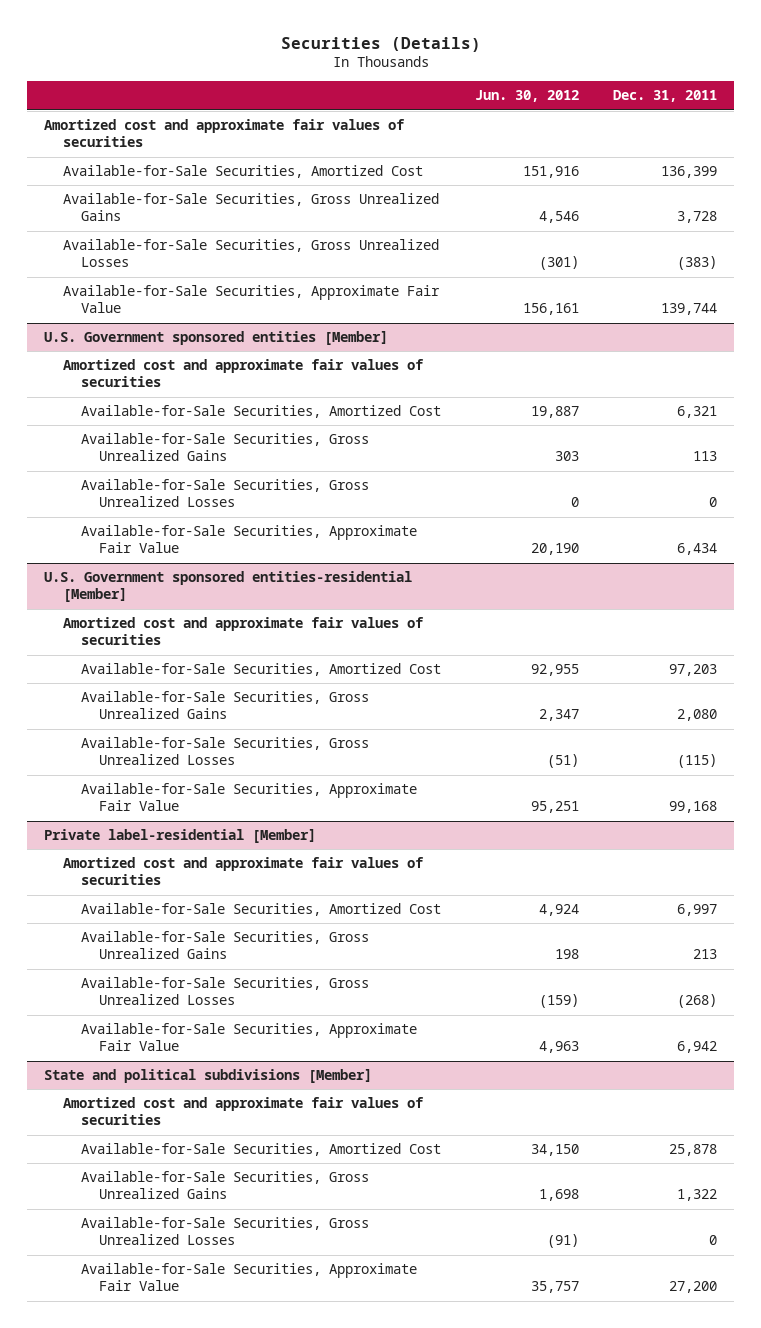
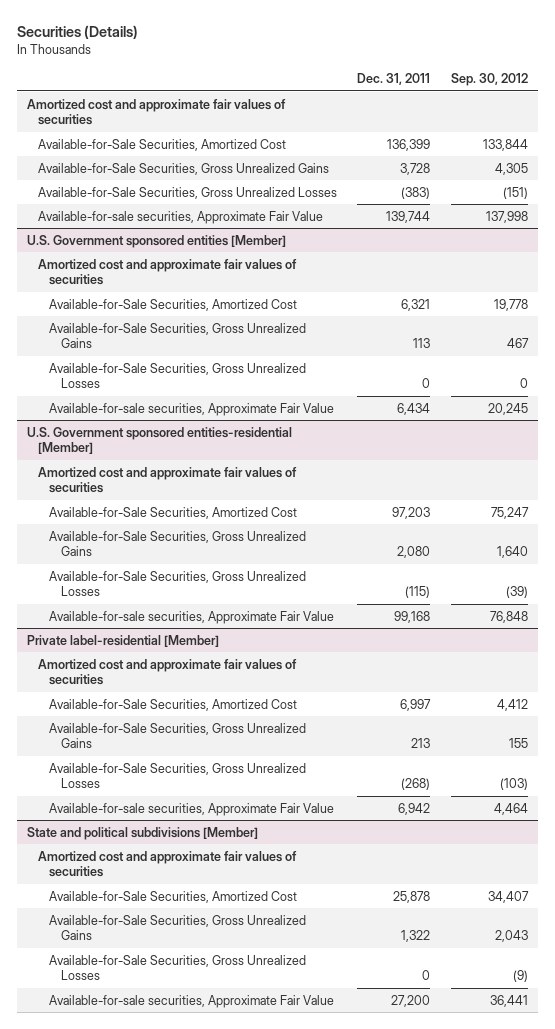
- | Jun. 30, 2012 | Dec. 31, 2011
+ | Dec. 31, 2011 | Sep. 30, 2012
- Available-for-Sale Securities, Approximate Fair Value | 156,161 | 139,744
+ Available-for-sale securities, Approximate Fair Value | 139,744 | 137,998
@ U.S. Government sponsored entities [Member]
- Available-for-Sale Securities, Approximate Fair Value | 20,190 | 6,434
+ Available-for-sale securities, Approximate Fair Value | 6,434 | 20,245
@ U.S. Government sponsored entities-residential [Member]
- Available-for-Sale Securities, Approximate Fair Value | 95,251 | 99,168
+ Available-for-sale securities, Approximate Fair Value | 99,168 | 76,848
@ Private label-residential [Member]
- Available-for-Sale Securities, Approximate Fair Value | 4,963 | 6,942
+ Available-for-sale securities, Approximate Fair Value | 6,942 | 4,464
@ State and political subdivisions [Member]
- Available-for-Sale Securities, Approximate Fair Value | 35,757 | 27,200
+ Available-for-sale securities, Approximate Fair Value | 27,200 | 36,441

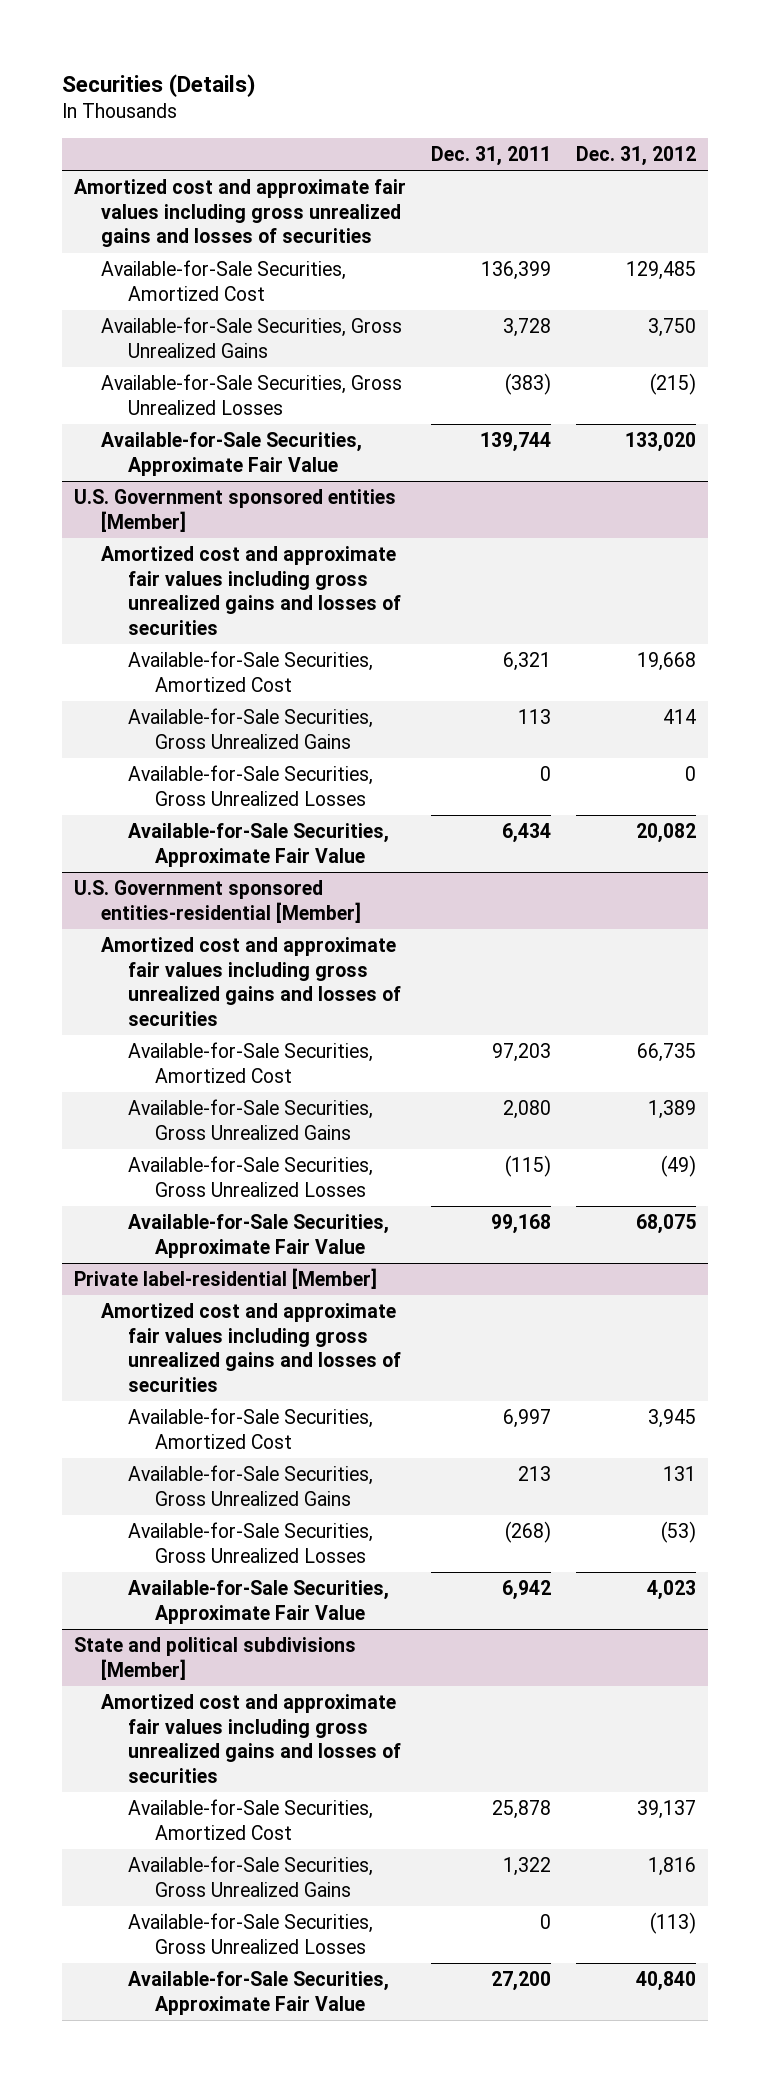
- | Dec. 31, 2011 | Sep. 30, 2012
+ | Dec. 31, 2011 | Dec. 31, 2012
- Amortized cost and approximate fair values of securities
+ Amortized cost and approximate fair values including gross unrealized gains and losses of securities
- Available-for-sale securities, Approximate Fair Value | 139,744 | 137,998
+ Available-for-Sale Securities, Approximate Fair Value | 139,744 | 133,020
@ U.S. Government sponsored entities [Member]
- Amortized cost and approximate fair values of securities
+ Amortized cost and approximate fair values including gross unrealized gains and losses of securities
- Available-for-sale securities, Approximate Fair Value | 6,434 | 20,245
+ Available-for-Sale Securities, Approximate Fair Value | 6,434 | 20,082
@ U.S. Government sponsored entities-residential [Member]
- Amortized cost and approximate fair values of securities
+ Amortized cost and approximate fair values including gross unrealized gains and losses of securities
- Available-for-sale securities, Approximate Fair Value | 99,168 | 76,848
+ Available-for-Sale Securities, Approximate Fair Value | 99,168 | 68,075
@ Private label-residential [Member]
- Amortized cost and approximate fair values of securities
+ Amortized cost and approximate fair values including gross unrealized gains and losses of securities
- Available-for-sale securities, Approximate Fair Value | 6,942 | 4,464
+ Available-for-Sale Securities, Approximate Fair Value | 6,942 | 4,023
@ State and political subdivisions [Member]
- Amortized cost and approximate fair values of securities
+ Amortized cost and approximate fair values including gross unrealized gains and losses of securities
- Available-for-sale securities, Approximate Fair Value | 27,200 | 36,441
+ Available-for-Sale Securities, Approximate Fair Value | 27,200 | 40,840

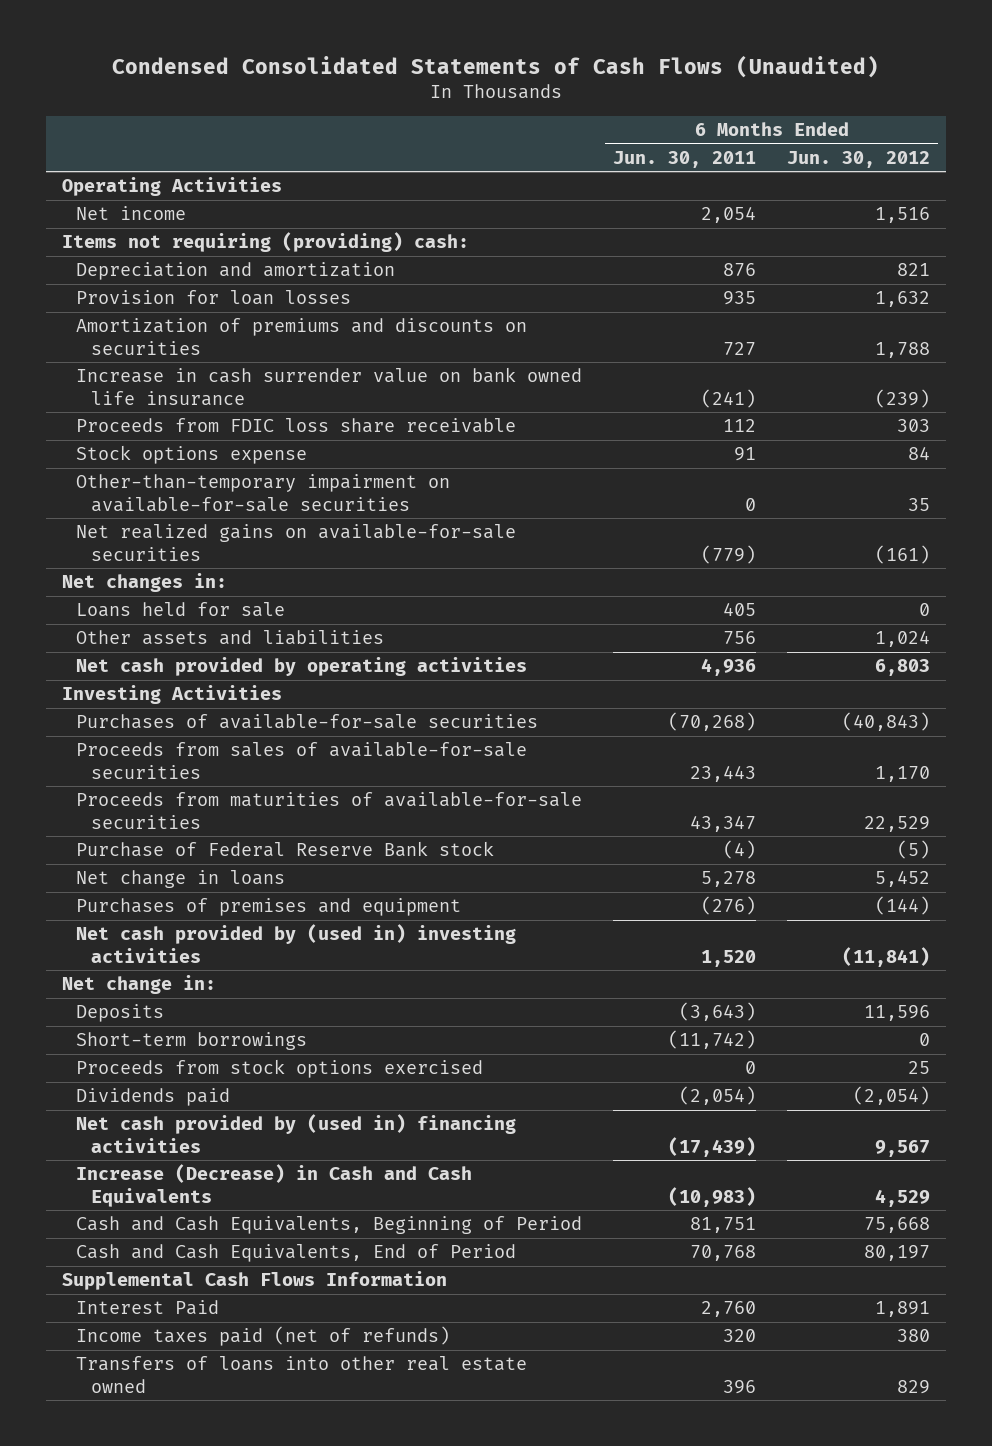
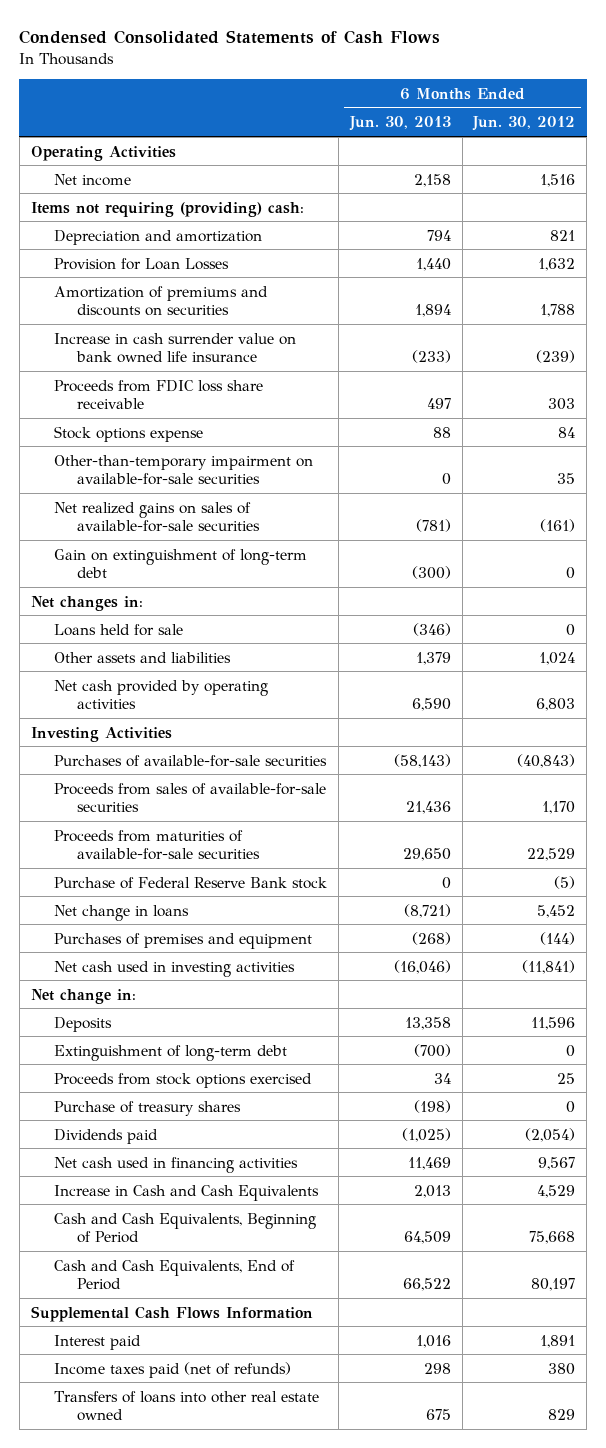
- Condensed Consolidated Statements of Cash Flows (Unaudited)
+ Condensed Consolidated Statements of Cash Flows
- | 6 Months Ended Jun. 30, 2011 | 6 Months Ended Jun. 30, 2012
+ | 6 Months Ended Jun. 30, 2013 | 6 Months Ended Jun. 30, 2012
- Provision for loan losses | 935 | 1,632
+ Provision for Loan Losses | 1,440 | 1,632
- Net realized gains on available-for-sale securities | (779) | (161)
+ Net realized gains on sales of available-for-sale securities | (781) | (161)
+ Gain on extinguishment of long-term debt | (300) | 0
- Net cash provided by (used in) investing activities | 1,520 | (11,841)
+ Net cash used in investing activities | (16,046) | (11,841)
- Short-term borrowings | (11,742) | 0
+ Extinguishment of long-term debt | (700) | 0
+ Purchase of treasury shares | (198) | 0
- Net cash provided by (used in) financing activities | (17,439) | 9,567
- Increase (Decrease) in Cash and Cash Equivalents | (10,983) | 4,529
+ Net cash used in financing activities | 11,469 | 9,567
+ Increase in Cash and Cash Equivalents | 2,013 | 4,529
- Interest Paid | 2,760 | 1,891
+ Interest paid | 1,016 | 1,891

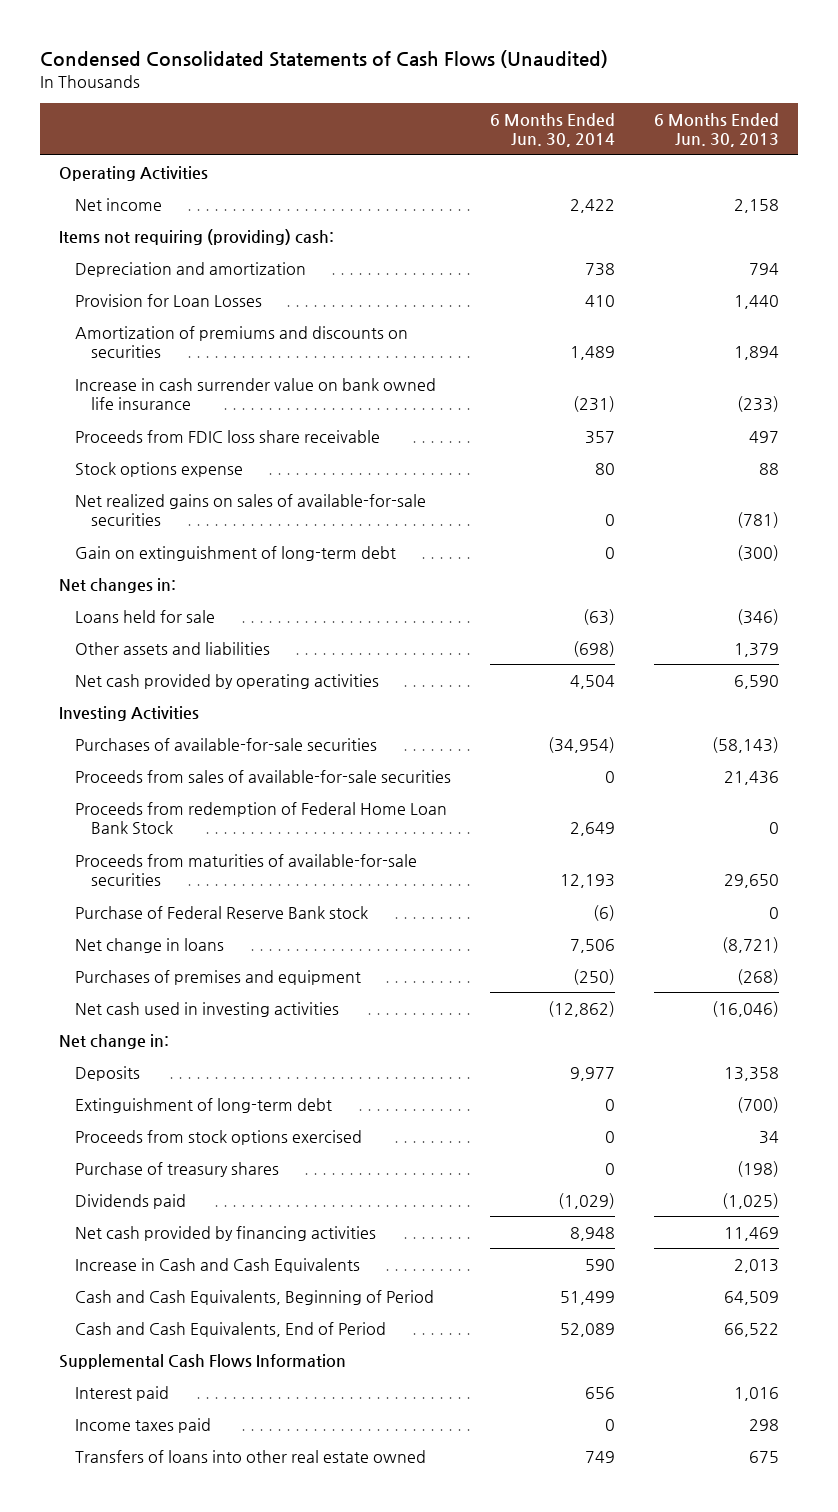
- Condensed Consolidated Statements of Cash Flows
+ Condensed Consolidated Statements of Cash Flows (Unaudited)
- | 6 Months Ended Jun. 30, 2013 | 6 Months Ended Jun. 30, 2012
+ | 6 Months Ended Jun. 30, 2014 | 6 Months Ended Jun. 30, 2013
- Other-than-temporary impairment on available-for-sale securities | 0 | 35
+ Proceeds from redemption of Federal Home Loan Bank Stock | 2,649 | 0
- Net cash used in financing activities | 11,469 | 9,567
+ Net cash provided by financing activities | 8,948 | 11,469
- Income taxes paid (net of refunds) | 298 | 380
+ Income taxes paid | 0 | 298

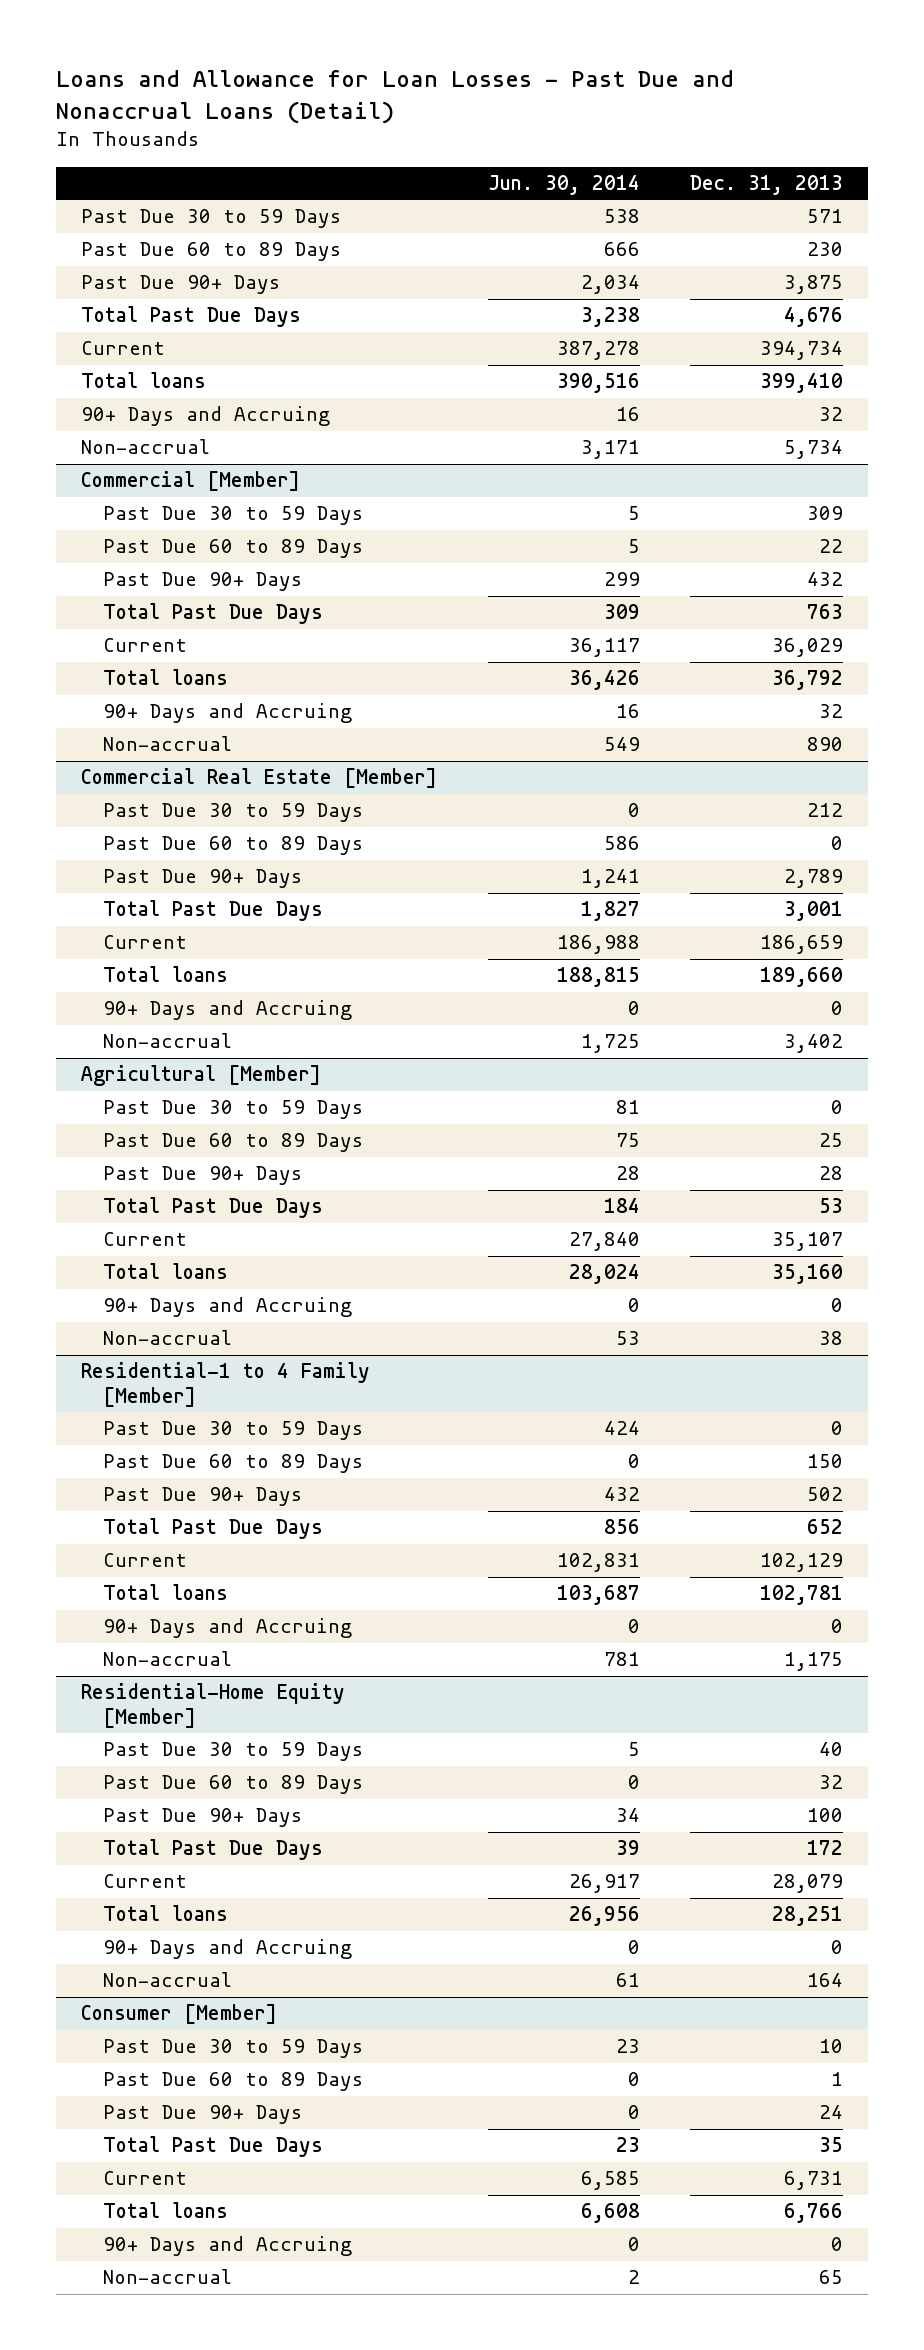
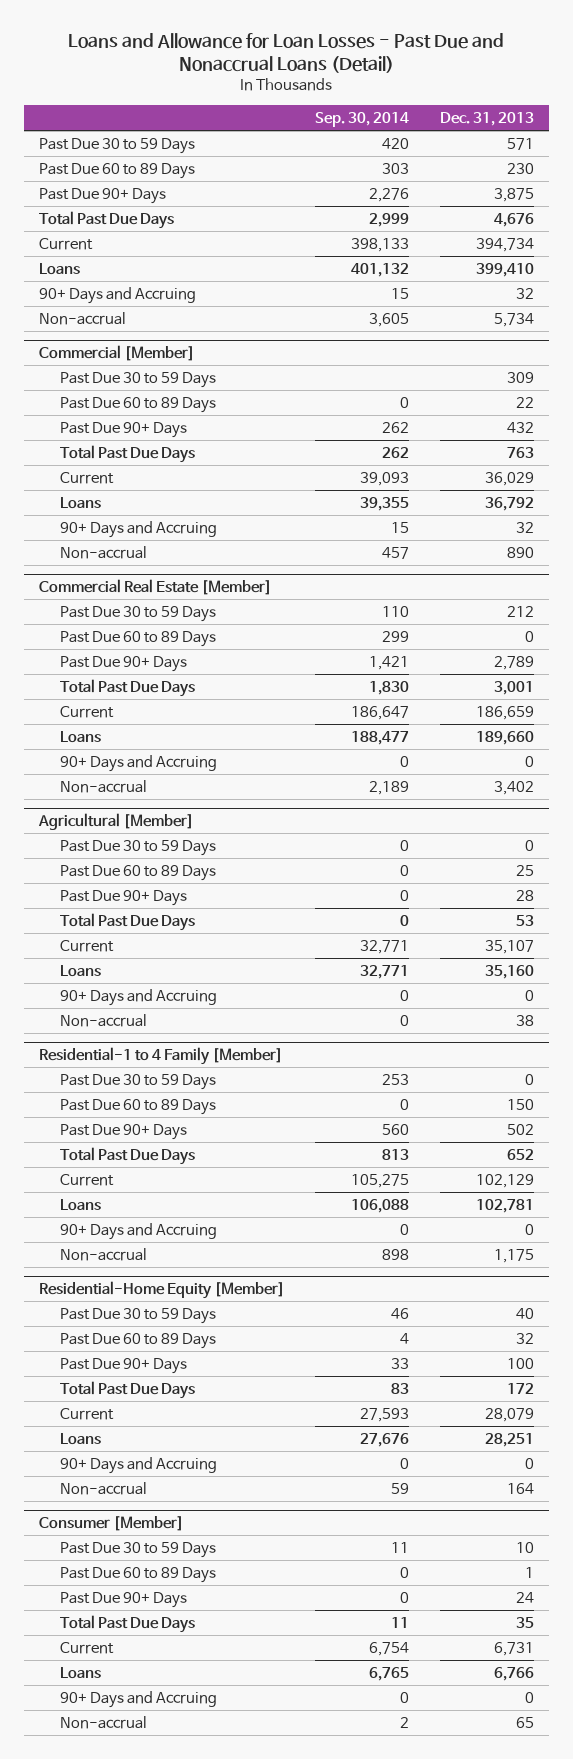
- | Jun. 30, 2014 | Dec. 31, 2013
+ | Sep. 30, 2014 | Dec. 31, 2013
- Total loans | 390,516 | 399,410
+ Loans | 401,132 | 399,410
@ Commercial [Member]
- Total loans | 36,426 | 36,792
+ Loans | 39,355 | 36,792
@ Commercial Real Estate [Member]
- Total loans | 188,815 | 189,660
+ Loans | 188,477 | 189,660
@ Agricultural [Member]
- Total loans | 28,024 | 35,160
+ Loans | 32,771 | 35,160
@ Residential-1 to 4 Family [Member]
- Total loans | 103,687 | 102,781
+ Loans | 106,088 | 102,781
@ Residential-Home Equity [Member]
- Total loans | 26,956 | 28,251
+ Loans | 27,676 | 28,251
@ Consumer [Member]
- Total loans | 6,608 | 6,766
+ Loans | 6,765 | 6,766

